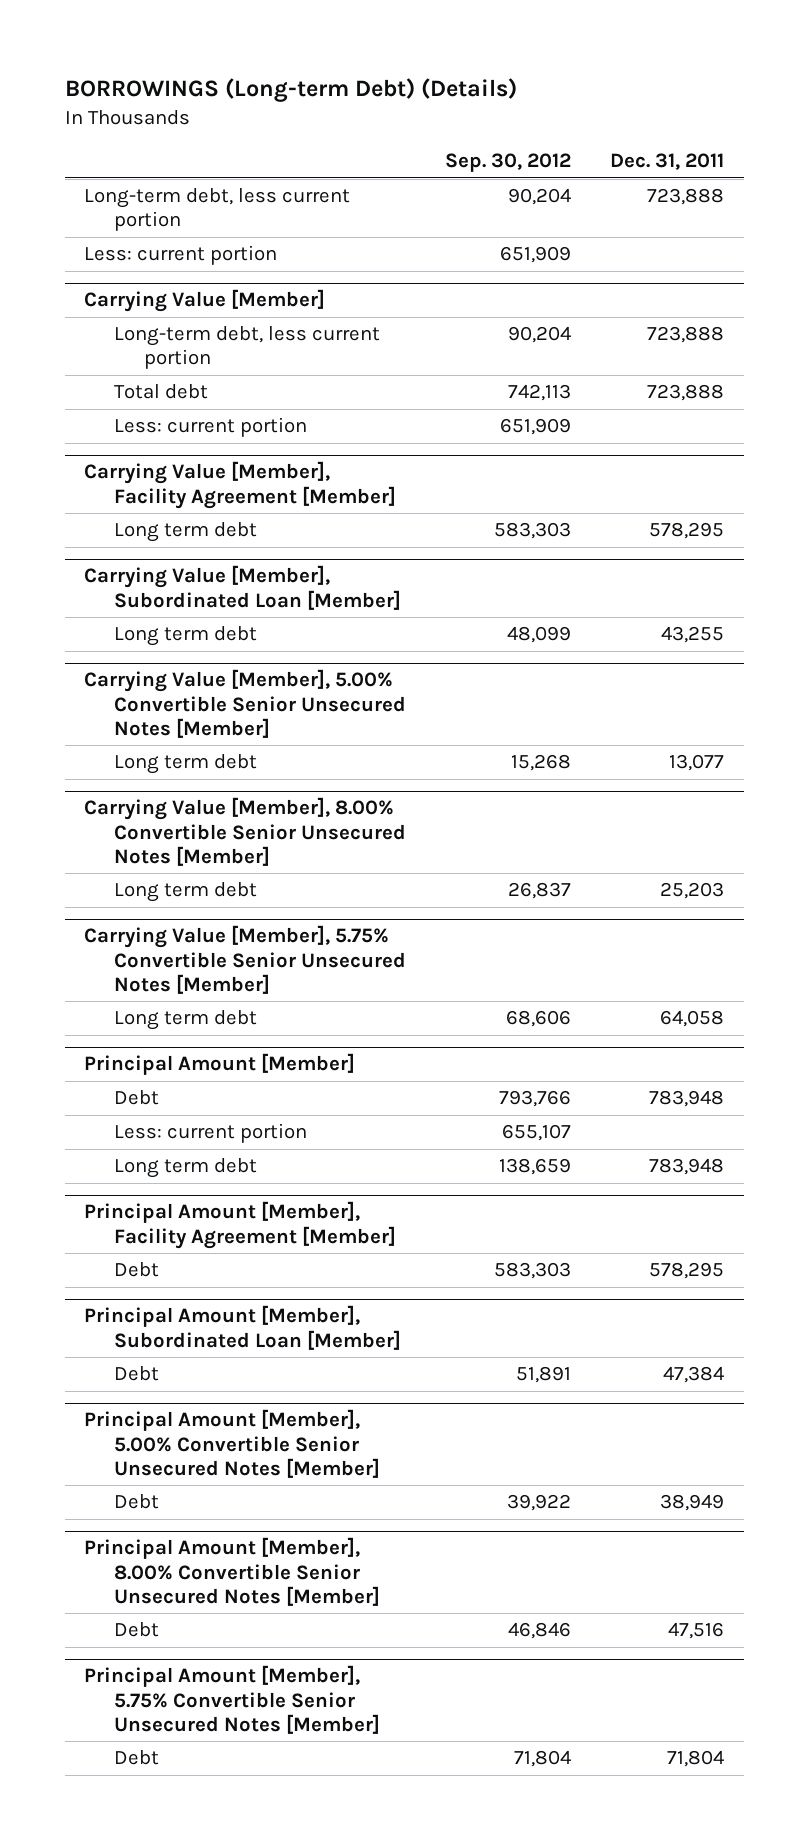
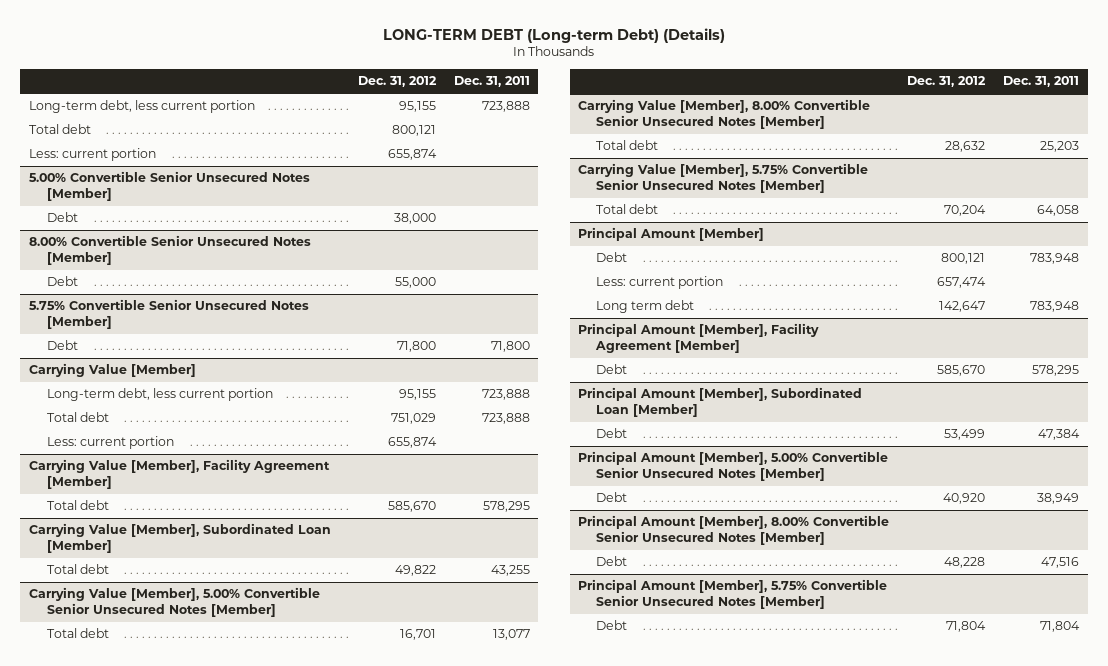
- BORROWINGS (Long-term Debt) (Details)
+ LONG-TERM DEBT (Long-term Debt) (Details)
- | Sep. 30, 2012 | Dec. 31, 2011
+ | Dec. 31, 2012 | Dec. 31, 2011
+ Total debt | 800,121 |
+ 5.00% Convertible Senior Unsecured Notes [Member]
+ Debt | 38,000 |
+ 8.00% Convertible Senior Unsecured Notes [Member]
+ Debt | 55,000 |
+ 5.75% Convertible Senior Unsecured Notes [Member]
+ Debt | 71,800 | 71,800
@ Carrying Value [Member], Facility Agreement [Member]
- Long term debt | 583,303 | 578,295
+ Total debt | 585,670 | 578,295
@ Carrying Value [Member], Subordinated Loan [Member]
- Long term debt | 48,099 | 43,255
+ Total debt | 49,822 | 43,255
@ Carrying Value [Member], 5.00% Convertible Senior Unsecured Notes [Member]
- Long term debt | 15,268 | 13,077
+ Total debt | 16,701 | 13,077
@ Carrying Value [Member], 8.00% Convertible Senior Unsecured Notes [Member]
- Long term debt | 26,837 | 25,203
+ Total debt | 28,632 | 25,203
@ Carrying Value [Member], 5.75% Convertible Senior Unsecured Notes [Member]
- Long term debt | 68,606 | 64,058
+ Total debt | 70,204 | 64,058

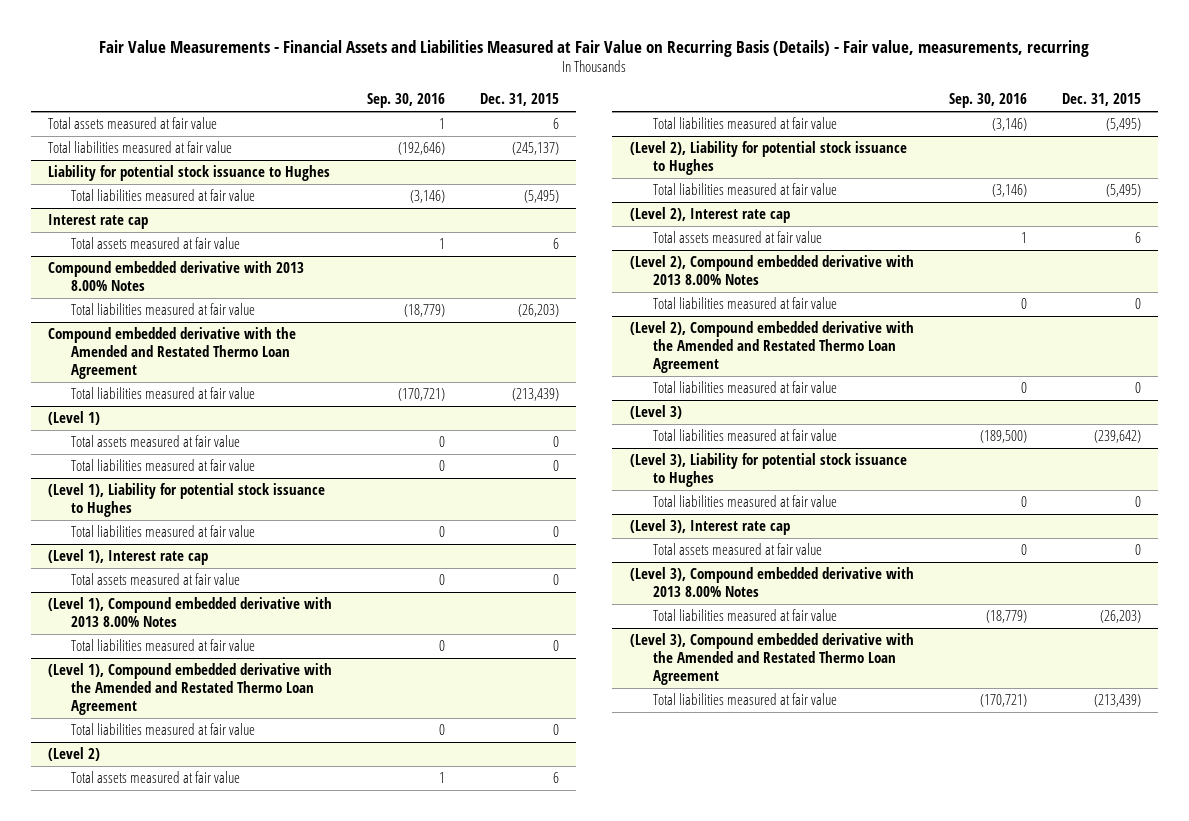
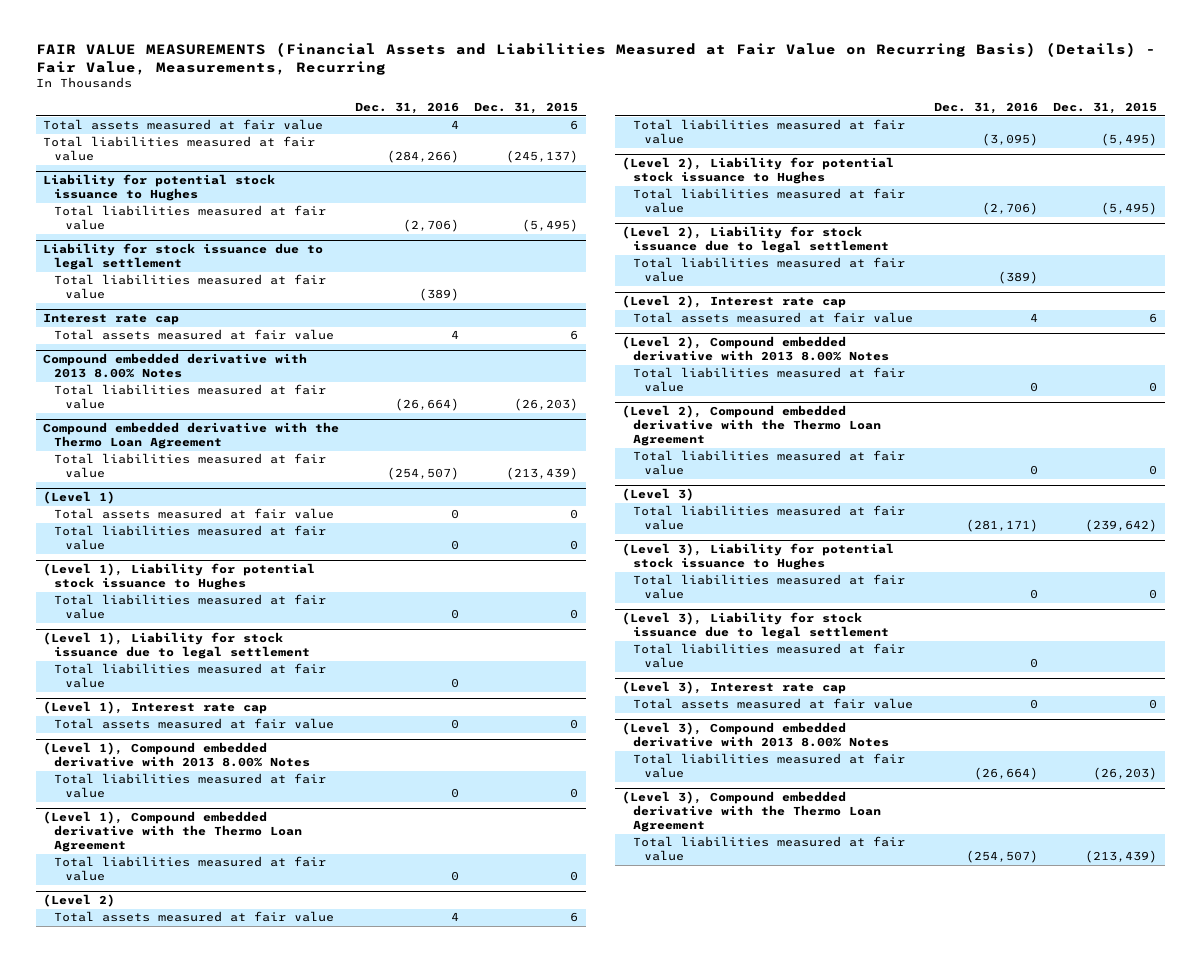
- Fair Value Measurements - Financial Assets and Liabilities Measured at Fair Value on Recurring Basis (Details) - Fair value, measurements, recurring
+ FAIR VALUE MEASUREMENTS (Financial Assets and Liabilities Measured at Fair Value on Recurring Basis) (Details) - Fair Value, Measurements, Recurring
- | Sep. 30, 2016 | Dec. 31, 2015
+ | Dec. 31, 2016 | Dec. 31, 2015
+ Liability for stock issuance due to legal settlement
+ Total liabilities measured at fair value | (389) |
- Compound embedded derivative with the Amended and Restated Thermo Loan Agreement
+ Compound embedded derivative with the Thermo Loan Agreement
+ (Level 1), Liability for stock issuance due to legal settlement
+ Total liabilities measured at fair value | 0 |
- (Level 1), Compound embedded derivative with the Amended and Restated Thermo Loan Agreement
+ (Level 1), Compound embedded derivative with the Thermo Loan Agreement
+ (Level 2), Liability for stock issuance due to legal settlement
+ Total liabilities measured at fair value | (389) |
- (Level 2), Compound embedded derivative with the Amended and Restated Thermo Loan Agreement
+ (Level 2), Compound embedded derivative with the Thermo Loan Agreement
+ (Level 3), Liability for stock issuance due to legal settlement
+ Total liabilities measured at fair value | 0 |
- (Level 3), Compound embedded derivative with the Amended and Restated Thermo Loan Agreement
+ (Level 3), Compound embedded derivative with the Thermo Loan Agreement

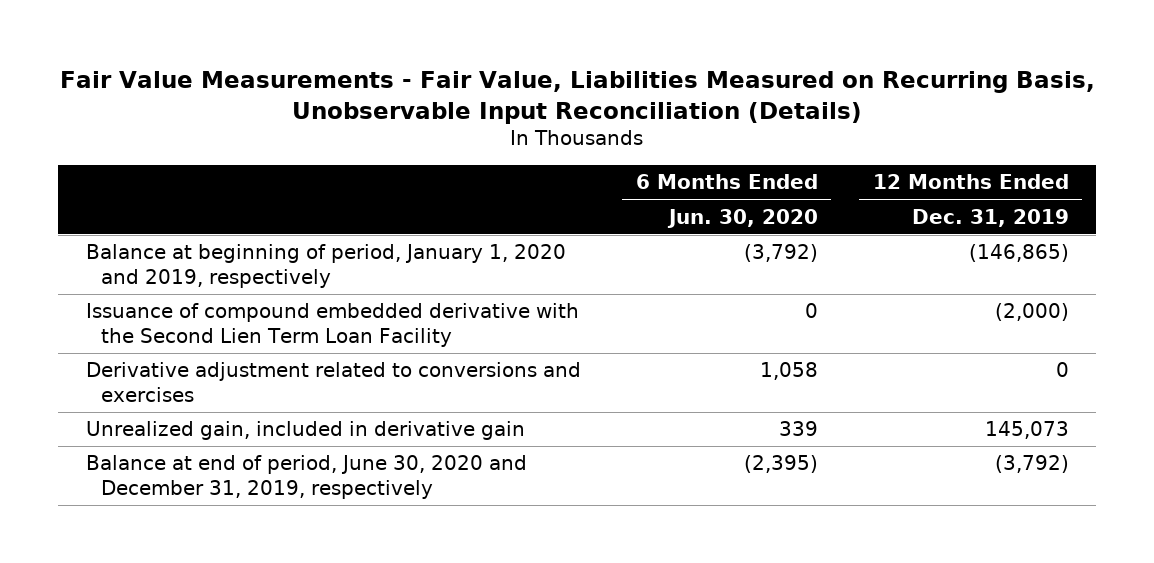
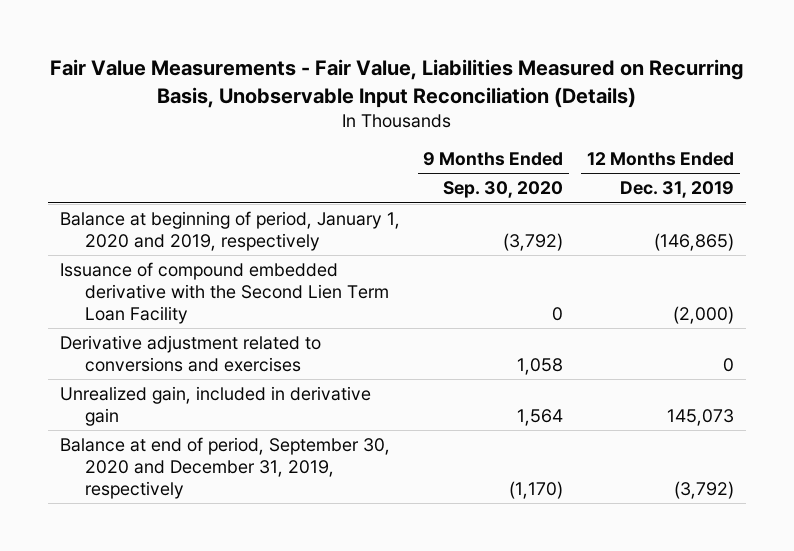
- | 6 Months Ended Jun. 30, 2020 | 12 Months Ended Dec. 31, 2019
+ | 9 Months Ended Sep. 30, 2020 | 12 Months Ended Dec. 31, 2019
- Balance at end of period, June 30, 2020 and December 31, 2019, respectively | (2,395) | (3,792)
+ Balance at end of period, September 30, 2020 and December 31, 2019, respectively | (1,170) | (3,792)

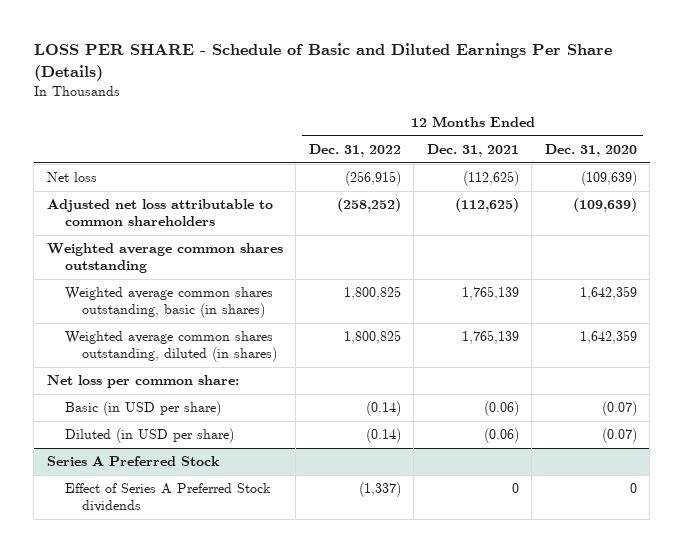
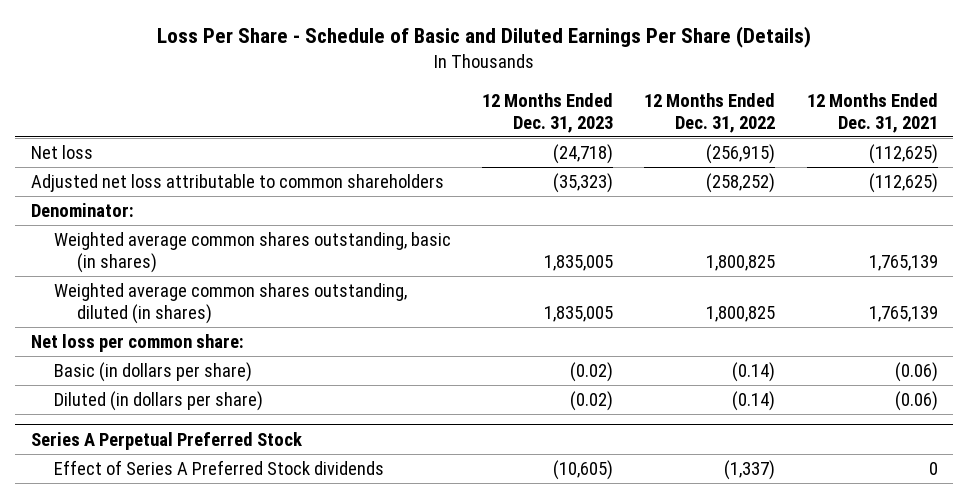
- LOSS PER SHARE - Schedule of Basic and Diluted Earnings Per Share (Details)
+ Loss Per Share - Schedule of Basic and Diluted Earnings Per Share (Details)
- | 12 Months Ended Dec. 31, 2022 | 12 Months Ended Dec. 31, 2021 | 12 Months Ended Dec. 31, 2020
+ | 12 Months Ended Dec. 31, 2023 | 12 Months Ended Dec. 31, 2022 | 12 Months Ended Dec. 31, 2021
- Weighted average common shares outstanding
+ Denominator:
- Basic (in USD per share) | (0.14) | (0.06) | (0.07)
- Diluted (in USD per share) | (0.14) | (0.06) | (0.07)
- Series A Preferred Stock
+ Basic (in dollars per share) | (0.02) | (0.14) | (0.06)
+ Diluted (in dollars per share) | (0.02) | (0.14) | (0.06)
+ Series A Perpetual Preferred Stock

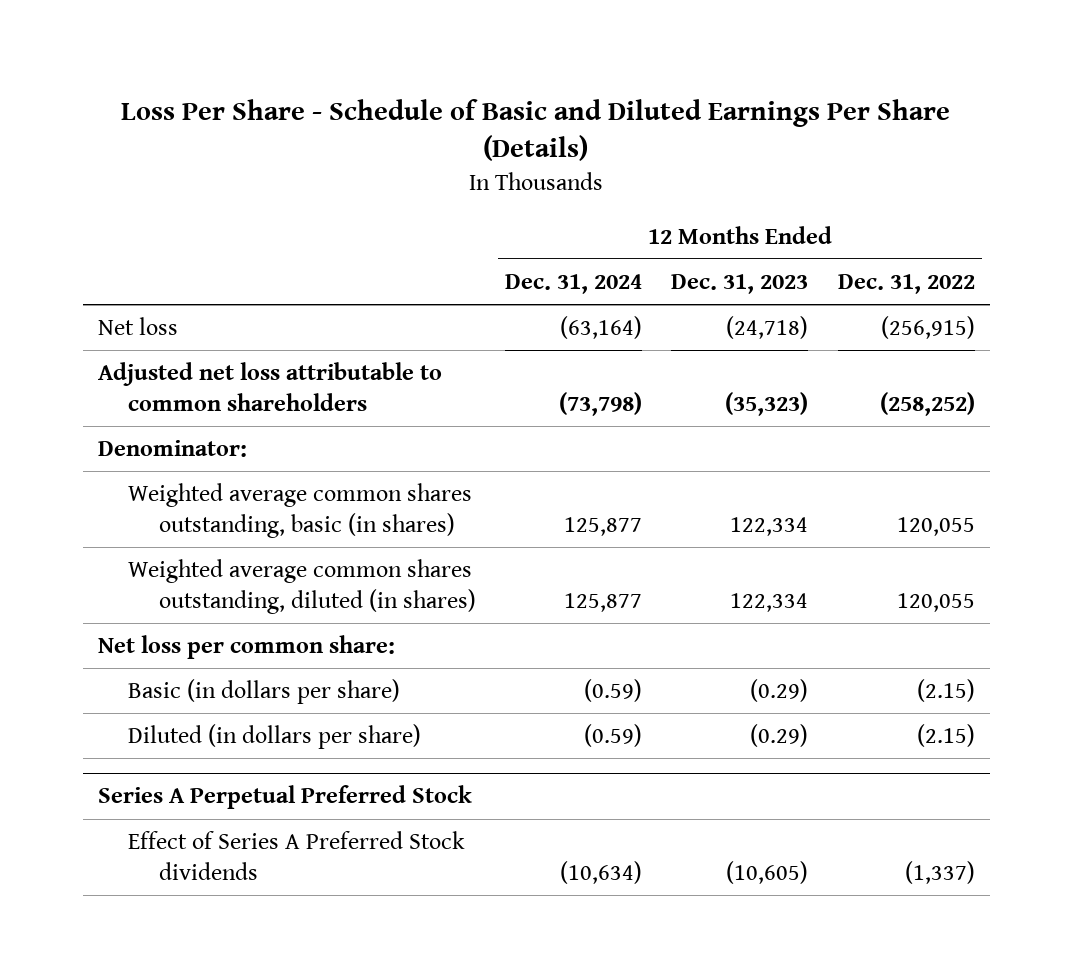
- | 12 Months Ended Dec. 31, 2023 | 12 Months Ended Dec. 31, 2022 | 12 Months Ended Dec. 31, 2021
+ | 12 Months Ended Dec. 31, 2024 | 12 Months Ended Dec. 31, 2023 | 12 Months Ended Dec. 31, 2022
- Weighted average common shares outstanding, basic (in shares) | 1,835,005 | 1,800,825 | 1,765,139
- Weighted average common shares outstanding, diluted (in shares) | 1,835,005 | 1,800,825 | 1,765,139
+ Weighted average common shares outstanding, basic (in shares) | 125,877 | 122,334 | 120,055
+ Weighted average common shares outstanding, diluted (in shares) | 125,877 | 122,334 | 120,055
- Basic (in dollars per share) | (0.02) | (0.14) | (0.06)
- Diluted (in dollars per share) | (0.02) | (0.14) | (0.06)
+ Basic (in dollars per share) | (0.59) | (0.29) | (2.15)
+ Diluted (in dollars per share) | (0.59) | (0.29) | (2.15)

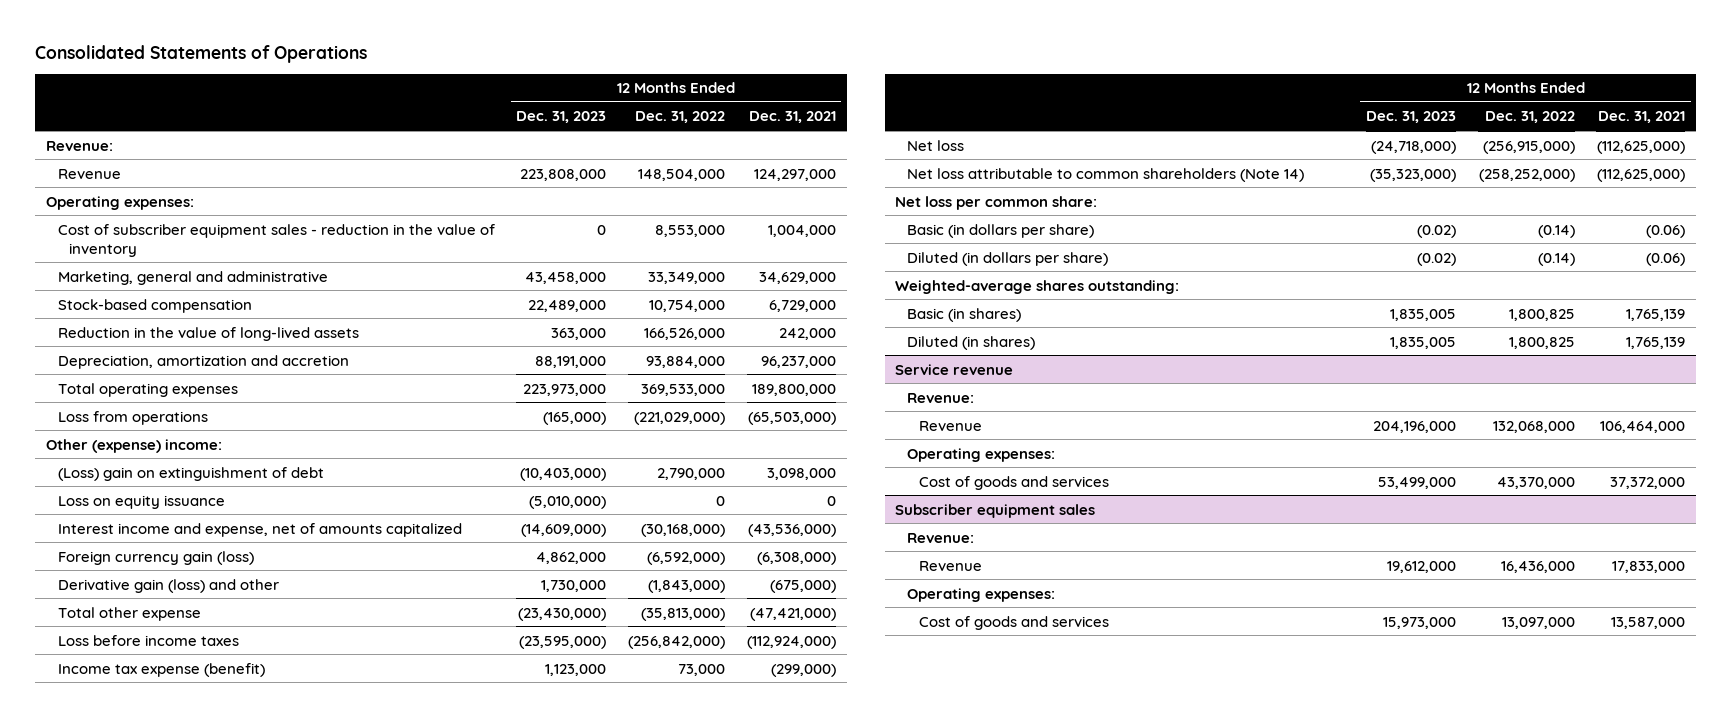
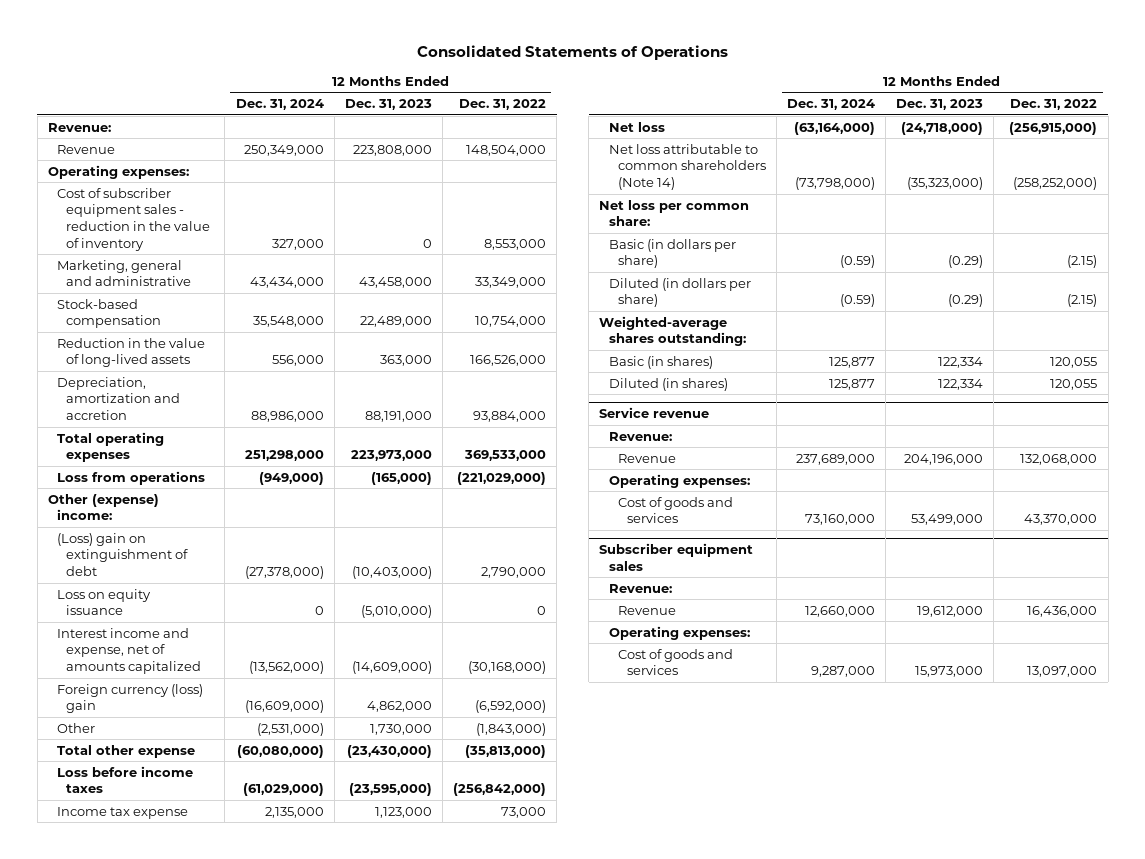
- | 12 Months Ended Dec. 31, 2023 | 12 Months Ended Dec. 31, 2022 | 12 Months Ended Dec. 31, 2021
+ | 12 Months Ended Dec. 31, 2024 | 12 Months Ended Dec. 31, 2023 | 12 Months Ended Dec. 31, 2022
- Foreign currency gain (loss) | 4,862,000 | (6,592,000) | (6,308,000)
- Derivative gain (loss) and other | 1,730,000 | (1,843,000) | (675,000)
+ Foreign currency (loss) gain | (16,609,000) | 4,862,000 | (6,592,000)
+ Other | (2,531,000) | 1,730,000 | (1,843,000)
- Income tax expense (benefit) | 1,123,000 | 73,000 | (299,000)
+ Income tax expense | 2,135,000 | 1,123,000 | 73,000
- Basic (in dollars per share) | (0.02) | (0.14) | (0.06)
- Diluted (in dollars per share) | (0.02) | (0.14) | (0.06)
+ Basic (in dollars per share) | (0.59) | (0.29) | (2.15)
+ Diluted (in dollars per share) | (0.59) | (0.29) | (2.15)
- Basic (in shares) | 1,835,005 | 1,800,825 | 1,765,139
- Diluted (in shares) | 1,835,005 | 1,800,825 | 1,765,139
+ Basic (in shares) | 125,877 | 122,334 | 120,055
+ Diluted (in shares) | 125,877 | 122,334 | 120,055

